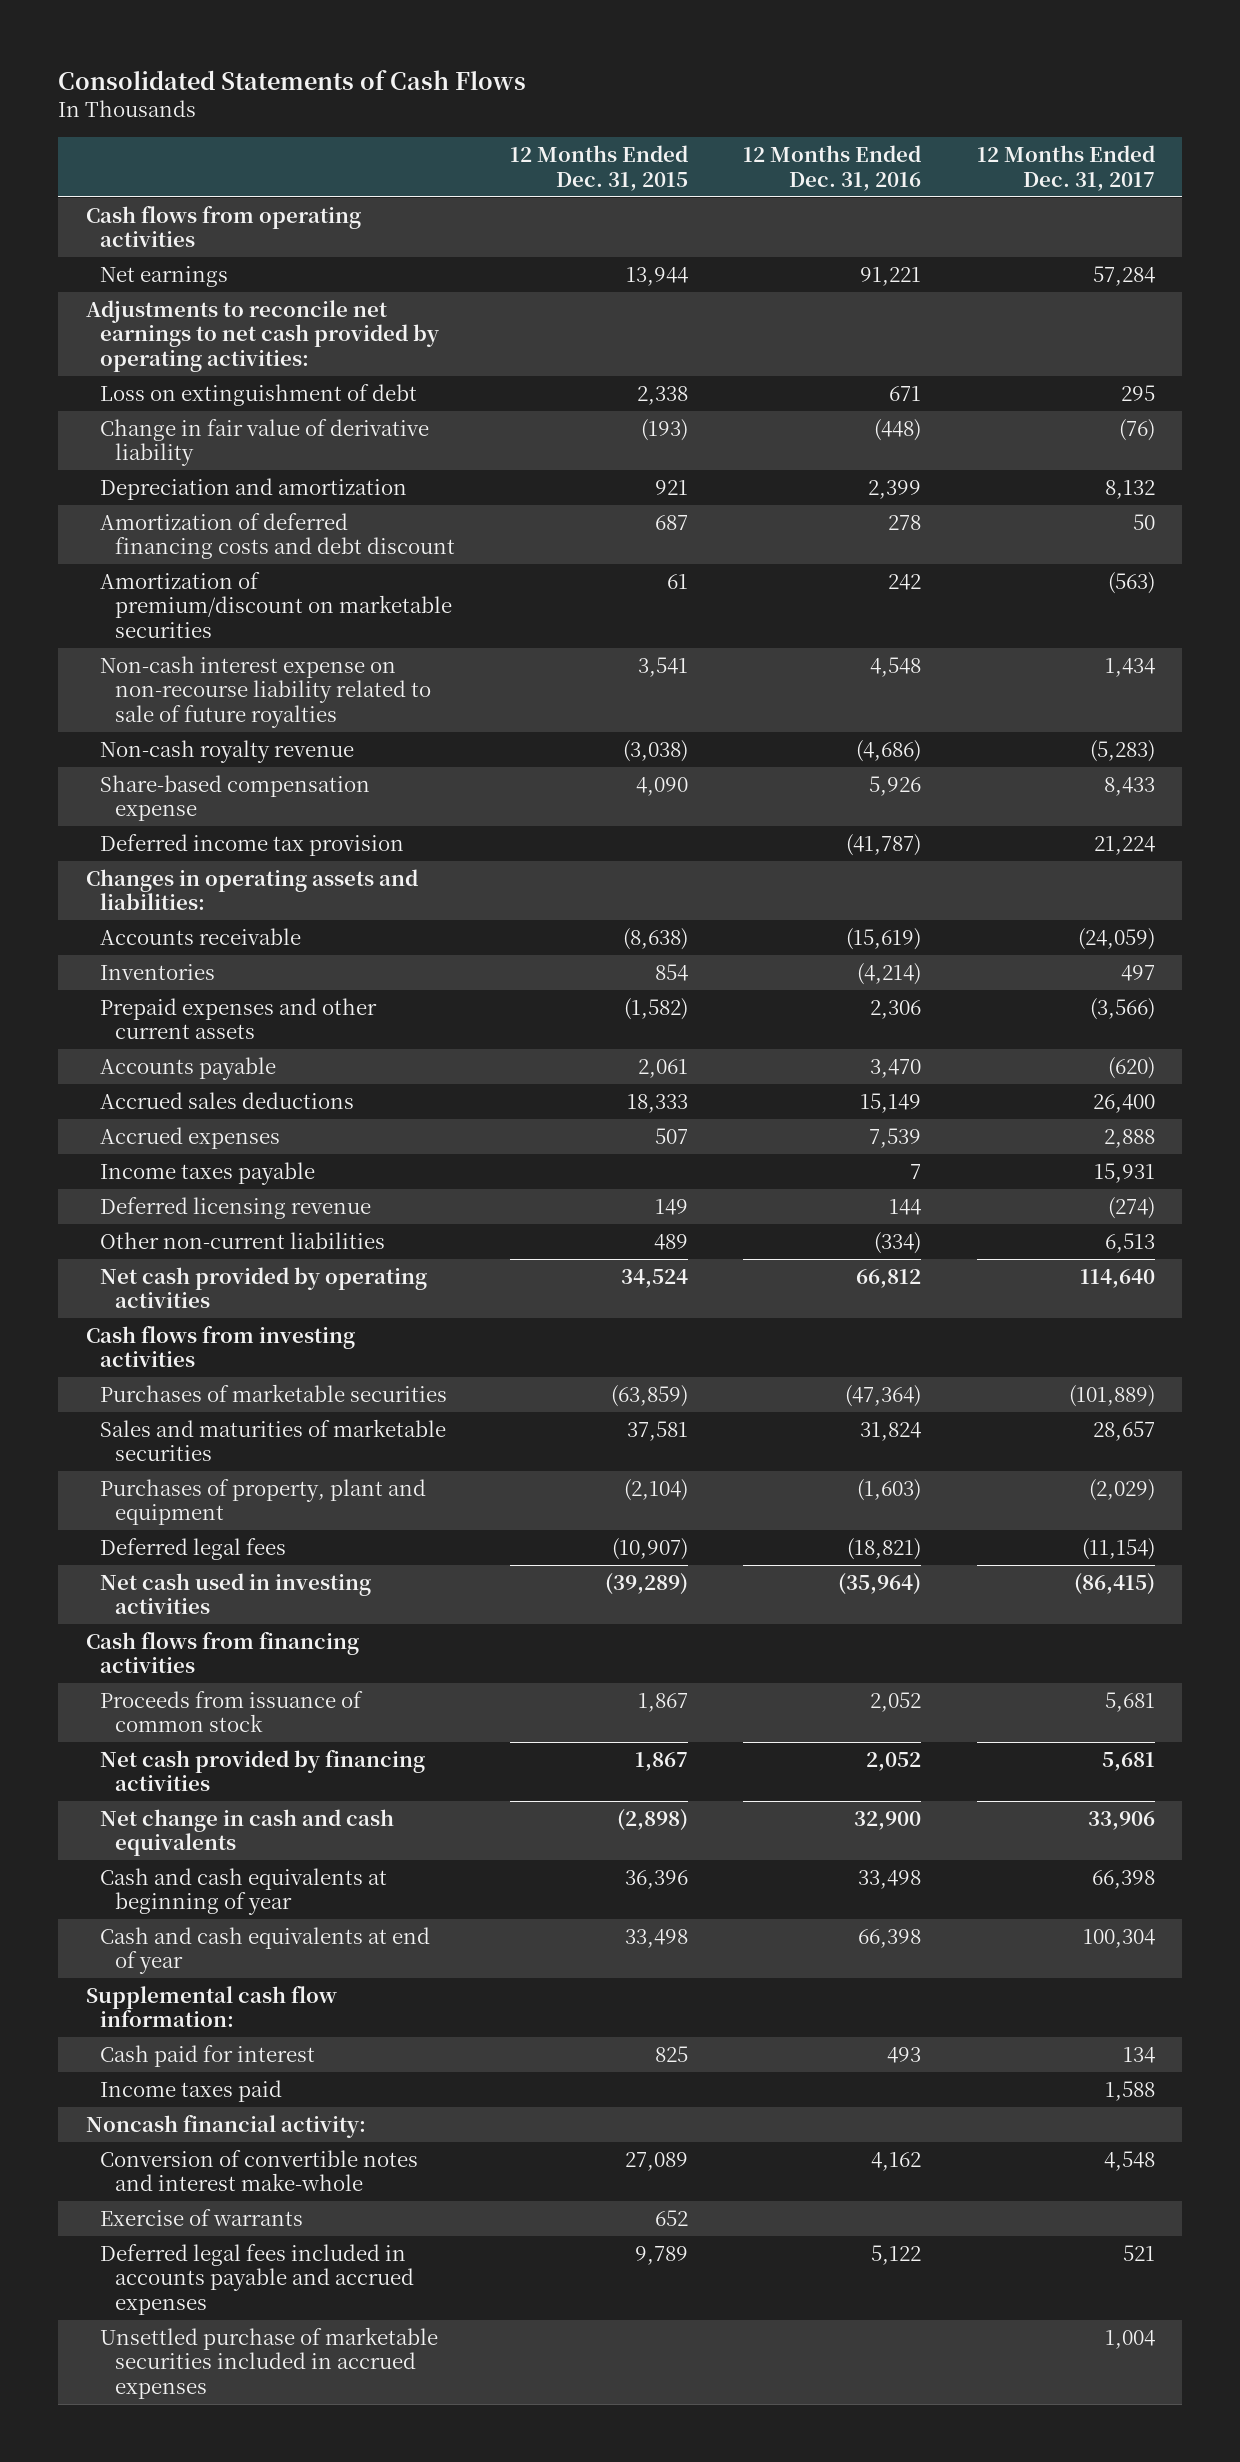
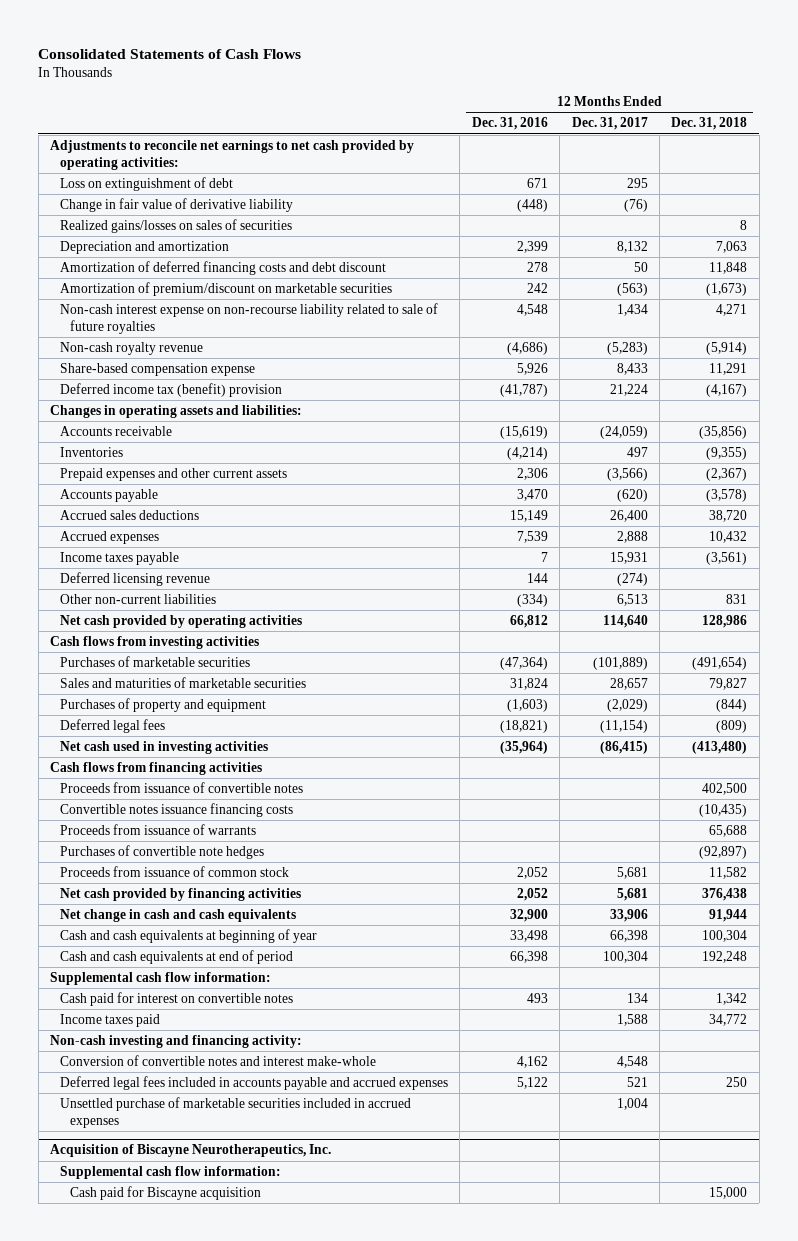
- | 12 Months Ended Dec. 31, 2015 | 12 Months Ended Dec. 31, 2016 | 12 Months Ended Dec. 31, 2017
+ | 12 Months Ended Dec. 31, 2016 | 12 Months Ended Dec. 31, 2017 | 12 Months Ended Dec. 31, 2018
- Cash flows from operating activities
- Net earnings | 13,944 | 91,221 | 57,284
+ Realized gains/losses on sales of securities | | | 8
- Deferred income tax provision | | (41,787) | 21,224
+ Deferred income tax (benefit) provision | (41,787) | 21,224 | (4,167)
- Purchases of property, plant and equipment | (2,104) | (1,603) | (2,029)
+ Purchases of property and equipment | (1,603) | (2,029) | (844)
+ Proceeds from issuance of convertible notes | | | 402,500
+ Convertible notes issuance financing costs | | | (10,435)
+ Proceeds from issuance of warrants | | | 65,688
+ Purchases of convertible note hedges | | | (92,897)
- Cash and cash equivalents at end of year | 33,498 | 66,398 | 100,304
+ Cash and cash equivalents at end of period | 66,398 | 100,304 | 192,248
- Cash paid for interest | 825 | 493 | 134
+ Cash paid for interest on convertible notes | 493 | 134 | 1,342
- Noncash financial activity:
+ Non-cash investing and financing activity:
- Exercise of warrants | 652 | |
+ Acquisition of Biscayne Neurotherapeutics, Inc.
+ Supplemental cash flow information:
+ Cash paid for Biscayne acquisition | | | 15,000

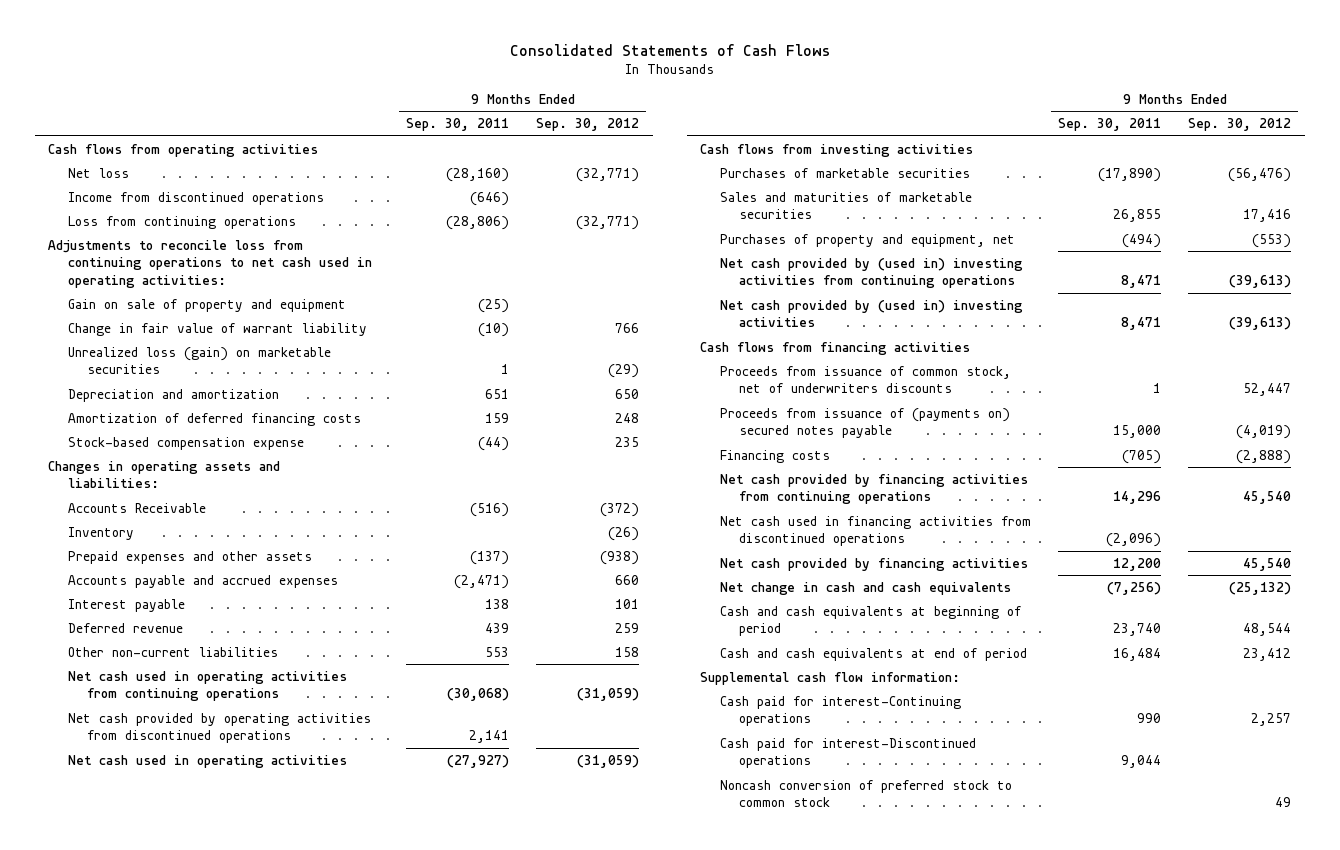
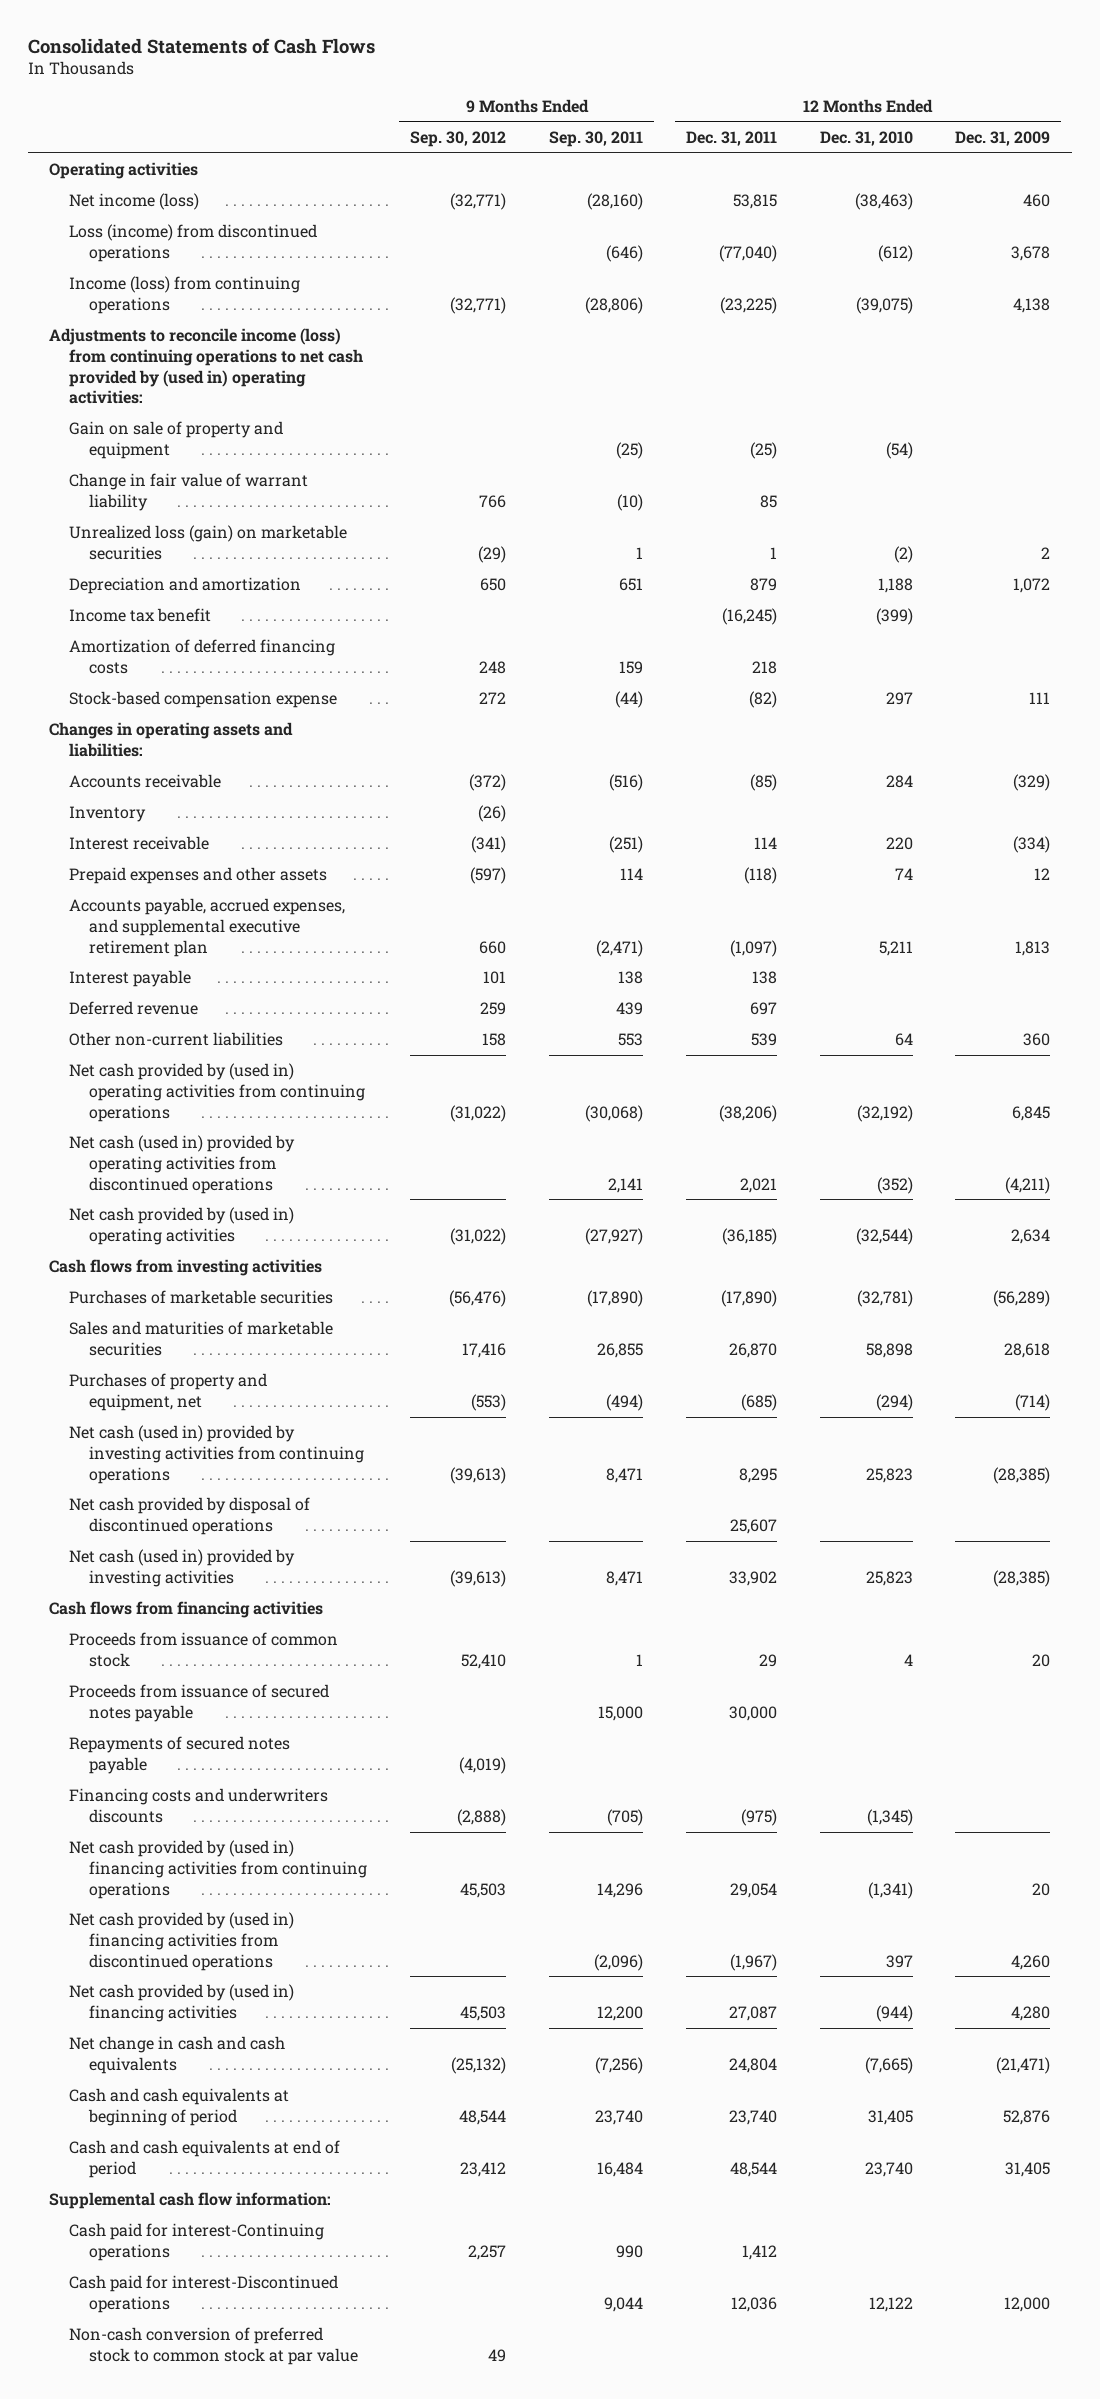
- | 9 Months Ended Sep. 30, 2011 | 9 Months Ended Sep. 30, 2012
+ | 9 Months Ended Sep. 30, 2012 | 9 Months Ended Sep. 30, 2011 | 12 Months Ended Dec. 31, 2011 | 12 Months Ended Dec. 31, 2010 | 12 Months Ended Dec. 31, 2009
- Cash flows from operating activities
- Net loss | (28,160) | (32,771)
- Income from discontinued operations | (646) |
- Loss from continuing operations | (28,806) | (32,771)
- Adjustments to reconcile loss from continuing operations to net cash used in operating activities:
+ Operating activities
+ Net income (loss) | (32,771) | (28,160) | 53,815 | (38,463) | 460
+ Loss (income) from discontinued operations | | (646) | (77,040) | (612) | 3,678
+ Income (loss) from continuing operations | (32,771) | (28,806) | (23,225) | (39,075) | 4,138
+ Adjustments to reconcile income (loss) from continuing operations to net cash provided by (used in) operating activities:
+ Income tax benefit | | | (16,245) | (399) |
- Stock-based compensation expense | (44) | 235
+ Stock-based compensation expense | 272 | (44) | (82) | 297 | 111
- Accounts Receivable | (516) | (372)
+ Accounts receivable | (372) | (516) | (85) | 284 | (329)
- Prepaid expenses and other assets | (137) | (938)
- Accounts payable and accrued expenses | (2,471) | 660
+ Interest receivable | (341) | (251) | 114 | 220 | (334)
+ Prepaid expenses and other assets | (597) | 114 | (118) | 74 | 12
+ Accounts payable, accrued expenses, and supplemental executive retirement plan | 660 | (2,471) | (1,097) | 5,211 | 1,813
- Net cash used in operating activities from continuing operations | (30,068) | (31,059)
- Net cash provided by operating activities from discontinued operations | 2,141 |
- Net cash used in operating activities | (27,927) | (31,059)
+ Net cash provided by (used in) operating activities from continuing operations | (31,022) | (30,068) | (38,206) | (32,192) | 6,845
+ Net cash (used in) provided by operating activities from discontinued operations | | 2,141 | 2,021 | (352) | (4,211)
+ Net cash provided by (used in) operating activities | (31,022) | (27,927) | (36,185) | (32,544) | 2,634
- Net cash provided by (used in) investing activities from continuing operations | 8,471 | (39,613)
- Net cash provided by (used in) investing activities | 8,471 | (39,613)
+ Net cash (used in) provided by investing activities from continuing operations | (39,613) | 8,471 | 8,295 | 25,823 | (28,385)
+ Net cash provided by disposal of discontinued operations | | | 25,607 | |
+ Net cash (used in) provided by investing activities | (39,613) | 8,471 | 33,902 | 25,823 | (28,385)
- Proceeds from issuance of common stock, net of underwriters discounts | 1 | 52,447
- Proceeds from issuance of (payments on) secured notes payable | 15,000 | (4,019)
- Financing costs | (705) | (2,888)
- Net cash provided by financing activities from continuing operations | 14,296 | 45,540
- Net cash used in financing activities from discontinued operations | (2,096) |
- Net cash provided by financing activities | 12,200 | 45,540
+ Proceeds from issuance of common stock | 52,410 | 1 | 29 | 4 | 20
+ Proceeds from issuance of secured notes payable | | 15,000 | 30,000 | |
+ Repayments of secured notes payable | (4,019) | | | |
+ Financing costs and underwriters discounts | (2,888) | (705) | (975) | (1,345) |
+ Net cash provided by (used in) financing activities from continuing operations | 45,503 | 14,296 | 29,054 | (1,341) | 20
+ Net cash provided by (used in) financing activities from discontinued operations | | (2,096) | (1,967) | 397 | 4,260
+ Net cash provided by (used in) financing activities | 45,503 | 12,200 | 27,087 | (944) | 4,280
- Noncash conversion of preferred stock to common stock | | 49
+ Non-cash conversion of preferred stock to common stock at par value | 49 | | | |

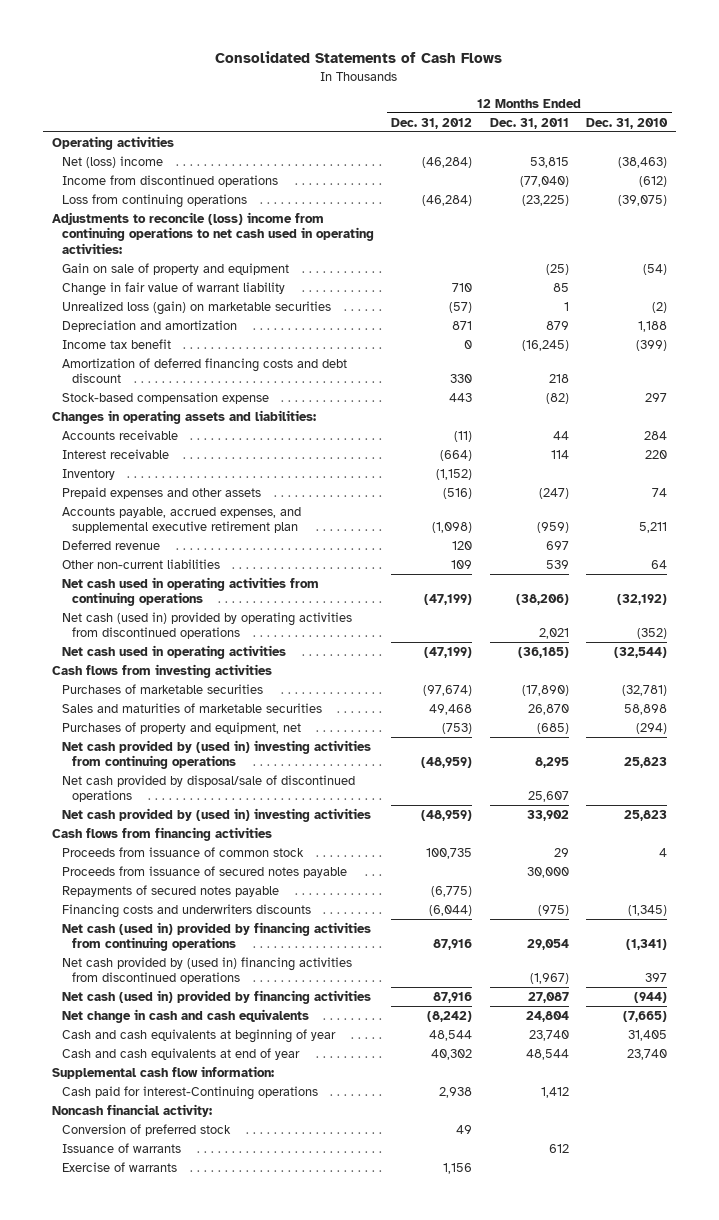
- | 9 Months Ended Sep. 30, 2012 | 9 Months Ended Sep. 30, 2011 | 12 Months Ended Dec. 31, 2011 | 12 Months Ended Dec. 31, 2010 | 12 Months Ended Dec. 31, 2009
+ | 12 Months Ended Dec. 31, 2012 | 12 Months Ended Dec. 31, 2011 | 12 Months Ended Dec. 31, 2010
- Net income (loss) | (32,771) | (28,160) | 53,815 | (38,463) | 460
- Loss (income) from discontinued operations | | (646) | (77,040) | (612) | 3,678
- Income (loss) from continuing operations | (32,771) | (28,806) | (23,225) | (39,075) | 4,138
- Adjustments to reconcile income (loss) from continuing operations to net cash provided by (used in) operating activities:
+ Net (loss) income | (46,284) | 53,815 | (38,463)
+ Income from discontinued operations | | (77,040) | (612)
+ Loss from continuing operations | (46,284) | (23,225) | (39,075)
+ Adjustments to reconcile (loss) income from continuing operations to net cash used in operating activities:
- Amortization of deferred financing costs | 248 | 159 | 218 | |
+ Amortization of deferred financing costs and debt discount | 330 | 218 |
- Accounts receivable | (372) | (516) | (85) | 284 | (329)
+ Accounts receivable | (11) | 44 | 284
- Prepaid expenses and other assets | (597) | 114 | (118) | 74 | 12
- Accounts payable, accrued expenses, and supplemental executive retirement plan | 660 | (2,471) | (1,097) | 5,211 | 1,813
- Interest payable | 101 | 138 | 138 | |
moved down: Inventory | (1,152) | |
+ Prepaid expenses and other assets | (516) | (247) | 74
+ Accounts payable, accrued expenses, and supplemental executive retirement plan | (1,098) | (959) | 5,211
- Net cash provided by (used in) operating activities from continuing operations | (31,022) | (30,068) | (38,206) | (32,192) | 6,845
+ Net cash used in operating activities from continuing operations | (47,199) | (38,206) | (32,192)
- Net cash provided by (used in) operating activities | (31,022) | (27,927) | (36,185) | (32,544) | 2,634
+ Net cash used in operating activities | (47,199) | (36,185) | (32,544)
- Net cash (used in) provided by investing activities from continuing operations | (39,613) | 8,471 | 8,295 | 25,823 | (28,385)
- Net cash provided by disposal of discontinued operations | | | 25,607 | |
- Net cash (used in) provided by investing activities | (39,613) | 8,471 | 33,902 | 25,823 | (28,385)
+ Net cash provided by (used in) investing activities from continuing operations | (48,959) | 8,295 | 25,823
+ Net cash provided by disposal/sale of discontinued operations | | 25,607 |
+ Net cash provided by (used in) investing activities | (48,959) | 33,902 | 25,823
- Net cash provided by (used in) financing activities from continuing operations | 45,503 | 14,296 | 29,054 | (1,341) | 20
+ Net cash (used in) provided by financing activities from continuing operations | 87,916 | 29,054 | (1,341)
- Net cash provided by (used in) financing activities | 45,503 | 12,200 | 27,087 | (944) | 4,280
+ Net cash (used in) provided by financing activities | 87,916 | 27,087 | (944)
- Cash and cash equivalents at beginning of period | 48,544 | 23,740 | 23,740 | 31,405 | 52,876
- Cash and cash equivalents at end of period | 23,412 | 16,484 | 48,544 | 23,740 | 31,405
+ Cash and cash equivalents at beginning of year | 48,544 | 23,740 | 31,405
+ Cash and cash equivalents at end of year | 40,302 | 48,544 | 23,740
- Cash paid for interest-Discontinued operations | | 9,044 | 12,036 | 12,122 | 12,000
- Non-cash conversion of preferred stock to common stock at par value | 49 | | | |
+ Noncash financial activity:
+ Conversion of preferred stock | 49 | |
+ Issuance of warrants | | 612 |
+ Exercise of warrants | 1,156 | |

